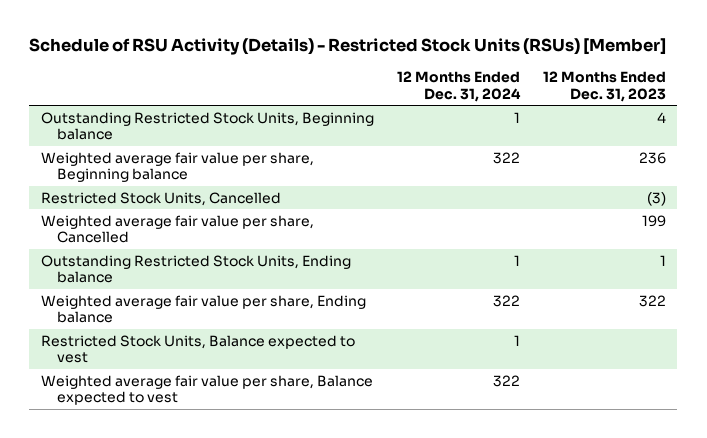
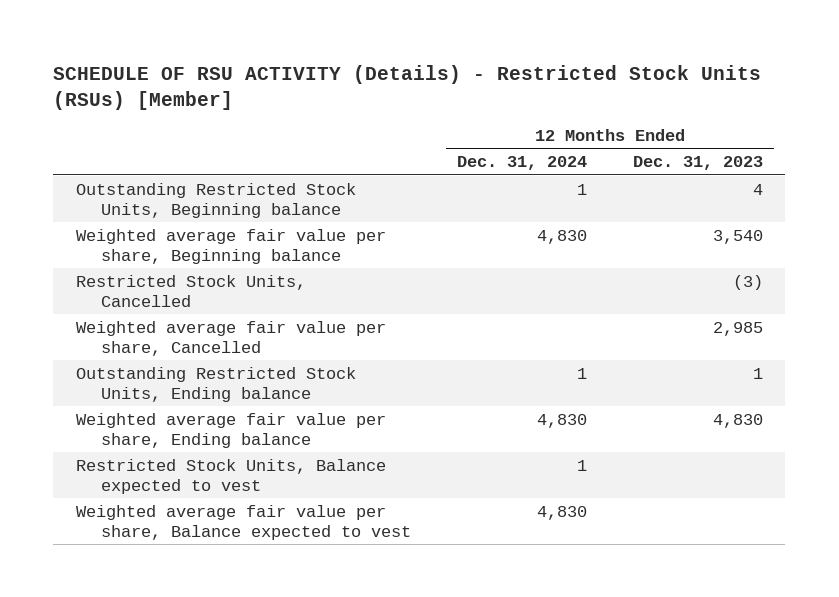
- Schedule of RSU Activity (Details) - Restricted Stock Units (RSUs) [Member]
+ SCHEDULE OF RSU ACTIVITY (Details) - Restricted Stock Units (RSUs) [Member]
- Weighted average fair value per share, Beginning balance | 322 | 236
+ Weighted average fair value per share, Beginning balance | 4,830 | 3,540
- Weighted average fair value per share, Cancelled | | 199
+ Weighted average fair value per share, Cancelled | | 2,985
- Weighted average fair value per share, Ending balance | 322 | 322
+ Weighted average fair value per share, Ending balance | 4,830 | 4,830
- Weighted average fair value per share, Balance expected to vest | 322 |
+ Weighted average fair value per share, Balance expected to vest | 4,830 |

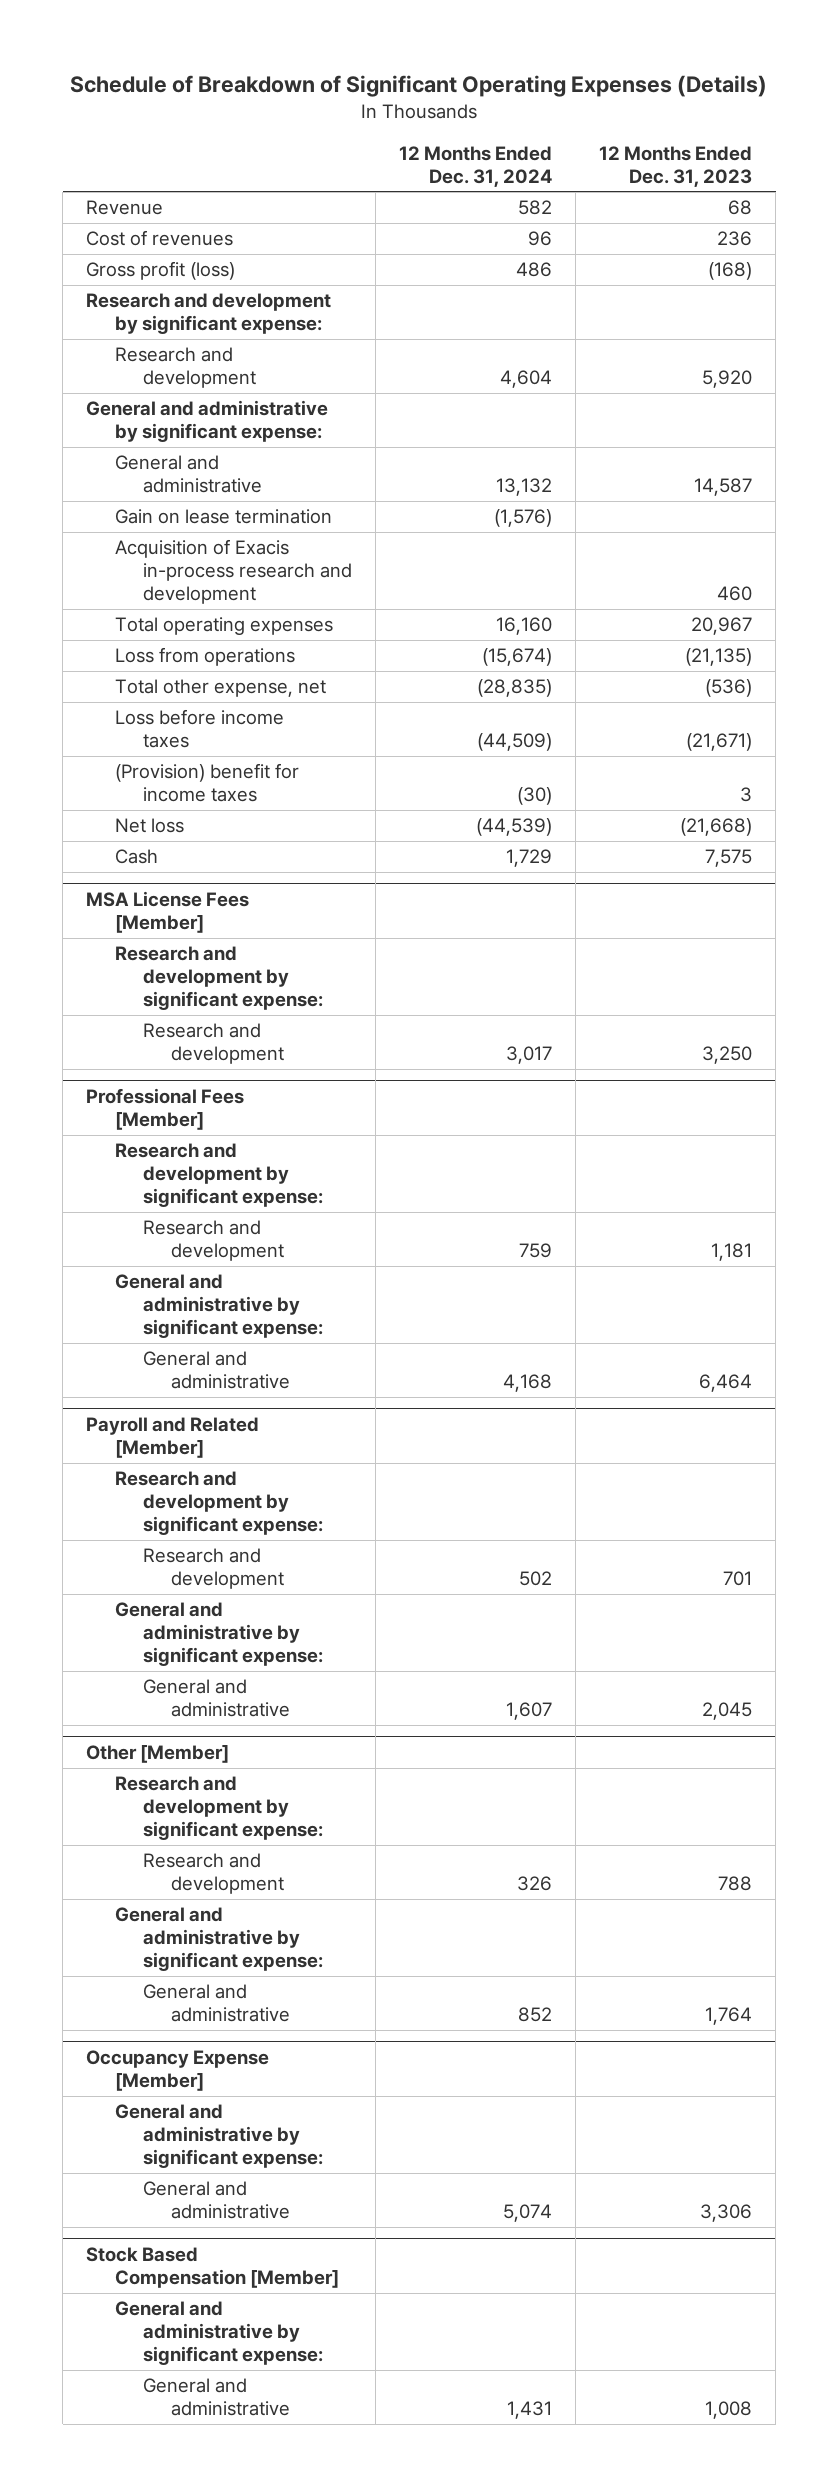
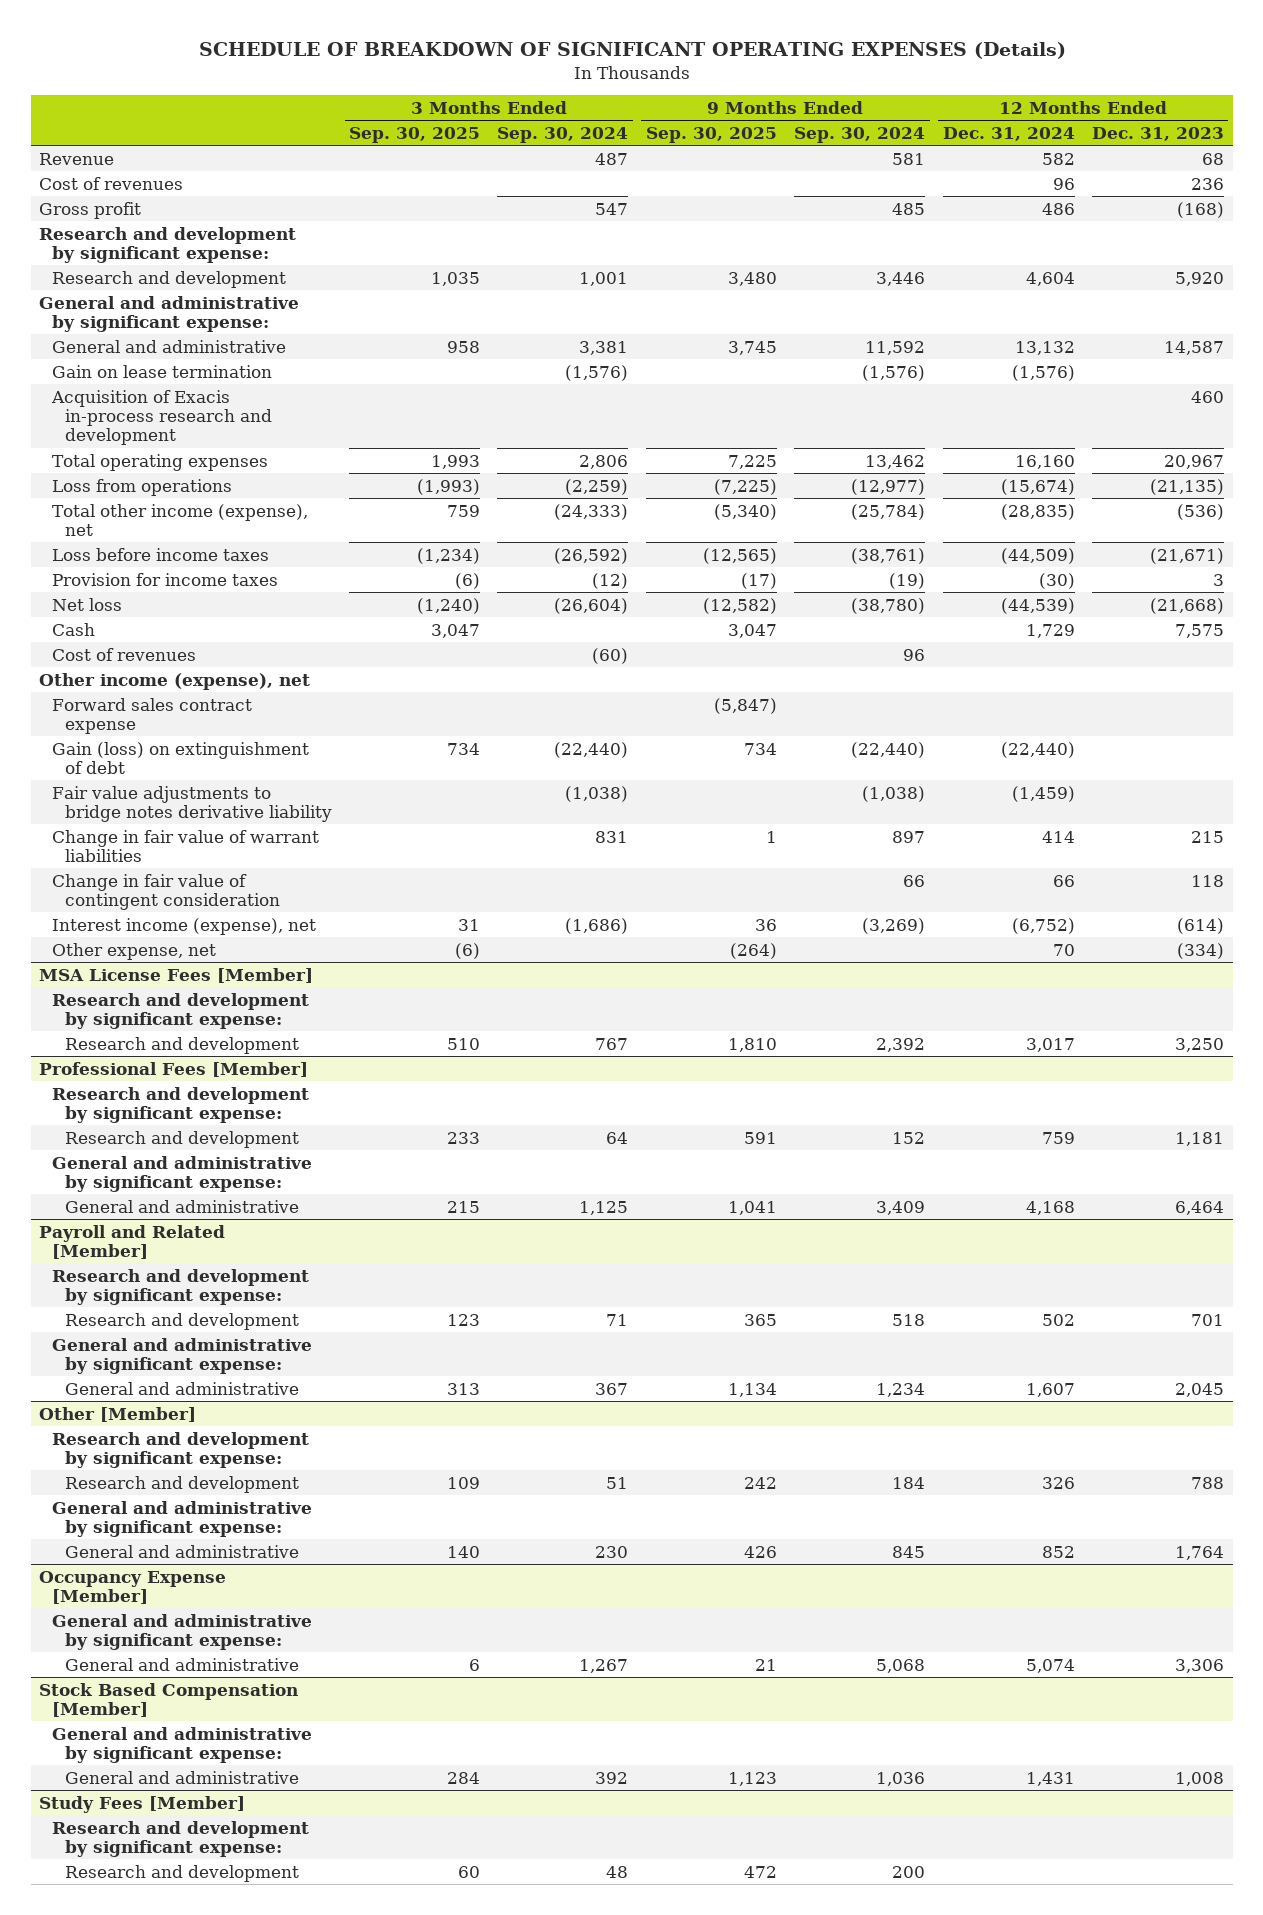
- Schedule of Breakdown of Significant Operating Expenses (Details)
+ SCHEDULE OF BREAKDOWN OF SIGNIFICANT OPERATING EXPENSES (Details)
- | 12 Months Ended Dec. 31, 2024 | 12 Months Ended Dec. 31, 2023
+ | 3 Months Ended Sep. 30, 2025 | 3 Months Ended Sep. 30, 2024 | 9 Months Ended Sep. 30, 2025 | 9 Months Ended Sep. 30, 2024 | 12 Months Ended Dec. 31, 2024 | 12 Months Ended Dec. 31, 2023
- Gross profit (loss) | 486 | (168)
+ Gross profit | | 547 | | 485 | 486 | (168)
- Total other expense, net | (28,835) | (536)
+ Total other income (expense), net | 759 | (24,333) | (5,340) | (25,784) | (28,835) | (536)
- (Provision) benefit for income taxes | (30) | 3
+ Provision for income taxes | (6) | (12) | (17) | (19) | (30) | 3
+ Cost of revenues | | (60) | | 96 | |
+ Other income (expense), net
+ Forward sales contract expense | | | (5,847) | | |
+ Gain (loss) on extinguishment of debt | 734 | (22,440) | 734 | (22,440) | (22,440) |
+ Fair value adjustments to bridge notes derivative liability | | (1,038) | | (1,038) | (1,459) |
+ Change in fair value of warrant liabilities | | 831 | 1 | 897 | 414 | 215
+ Change in fair value of contingent consideration | | | | 66 | 66 | 118
+ Interest income (expense), net | 31 | (1,686) | 36 | (3,269) | (6,752) | (614)
+ Other expense, net | (6) | | (264) | | 70 | (334)
+ Study Fees [Member]
+ Research and development by significant expense:
+ Research and development | 60 | 48 | 472 | 200 | |

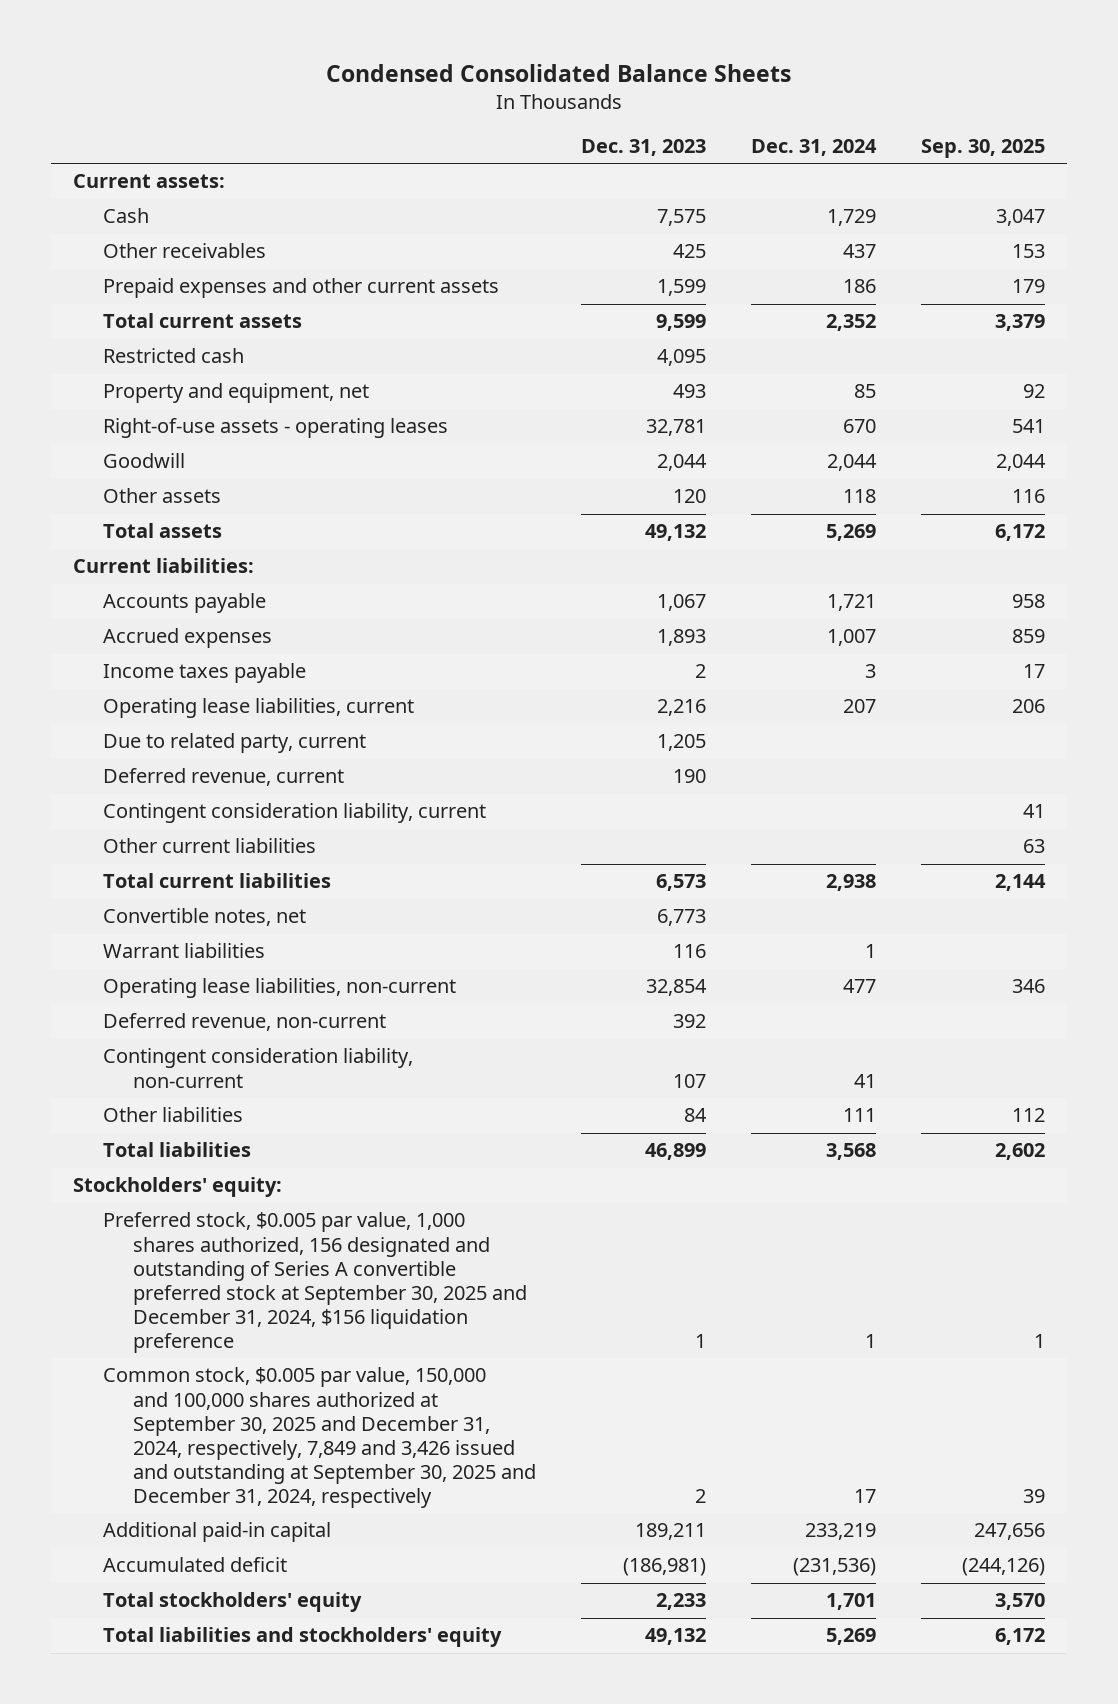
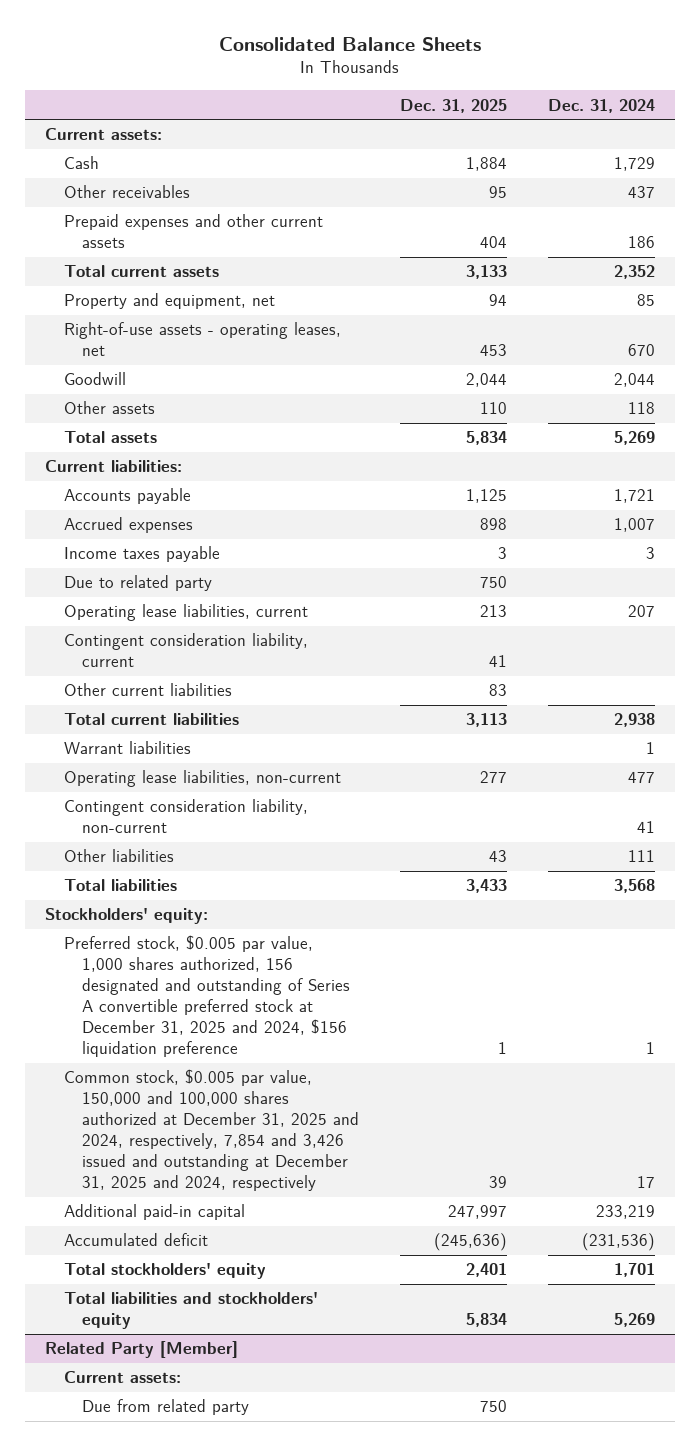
- Condensed Consolidated Balance Sheets
+ Consolidated Balance Sheets
- | Dec. 31, 2023 | Dec. 31, 2024 | Sep. 30, 2025
+ | Dec. 31, 2025 | Dec. 31, 2024
- Restricted cash | 4,095 | |
- Right-of-use assets - operating leases | 32,781 | 670 | 541
+ Right-of-use assets - operating leases, net | 453 | 670
+ Due to related party | 750 |
- Due to related party, current | 1,205 | |
- Deferred revenue, current | 190 | |
- Convertible notes, net | 6,773 | |
- Deferred revenue, non-current | 392 | |
- Preferred stock, $0.005 par value, 1,000 shares authorized, 156 designated and outstanding of Series A convertible preferred stock at September 30, 2025 and December 31, 2024, $156 liquidation preference | 1 | 1 | 1
- Common stock, $0.005 par value, 150,000 and 100,000 shares authorized at September 30, 2025 and December 31, 2024, respectively, 7,849 and 3,426 issued and outstanding at September 30, 2025 and December 31, 2024, respectively | 2 | 17 | 39
+ Preferred stock, $0.005 par value, 1,000 shares authorized, 156 designated and outstanding of Series A convertible preferred stock at December 31, 2025 and 2024, $156 liquidation preference | 1 | 1
+ Common stock, $0.005 par value, 150,000 and 100,000 shares authorized at December 31, 2025 and 2024, respectively, 7,854 and 3,426 issued and outstanding at December 31, 2025 and 2024, respectively | 39 | 17
+ Related Party [Member]
+ Current assets:
+ Due from related party | 750 |

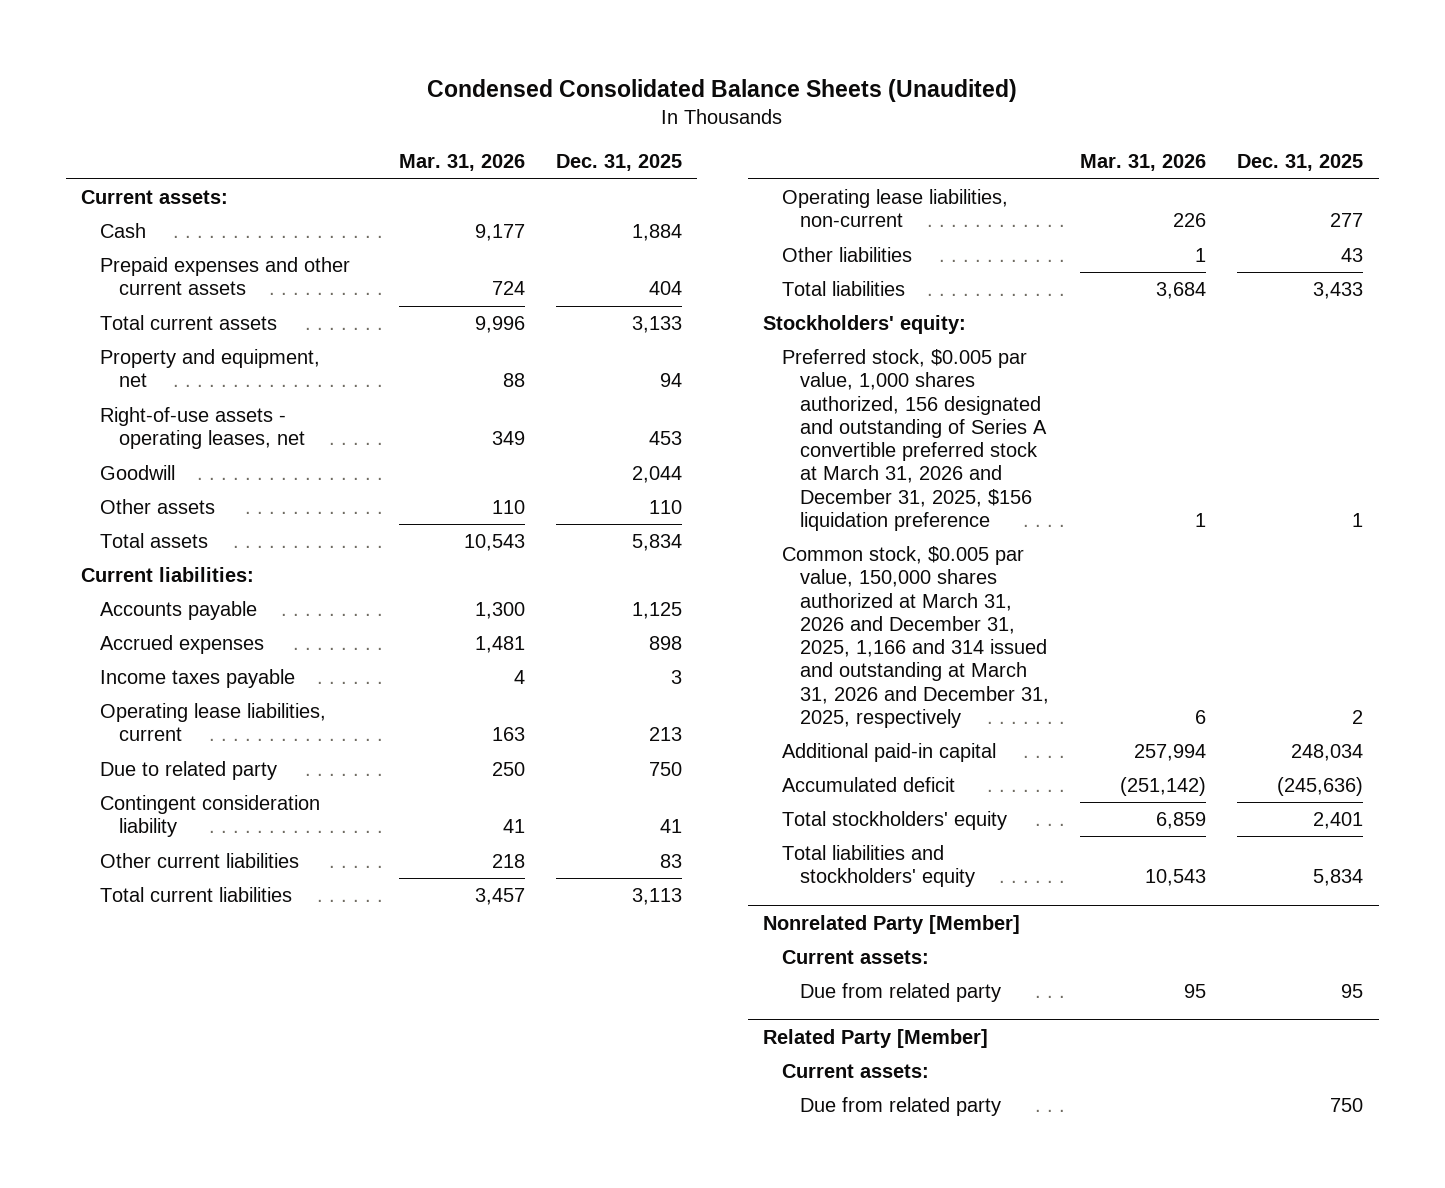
- Consolidated Balance Sheets
+ Condensed Consolidated Balance Sheets (Unaudited)
- | Dec. 31, 2025 | Dec. 31, 2024
+ | Mar. 31, 2026 | Dec. 31, 2025
- Other receivables | 95 | 437
- Contingent consideration liability, current | 41 |
moved down: Due to related party | 250 | 750
+ Contingent consideration liability | 41 | 41
- Warrant liabilities | | 1
- Contingent consideration liability, non-current | | 41
- Preferred stock, $0.005 par value, 1,000 shares authorized, 156 designated and outstanding of Series A convertible preferred stock at December 31, 2025 and 2024, $156 liquidation preference | 1 | 1
- Common stock, $0.005 par value, 150,000 and 100,000 shares authorized at December 31, 2025 and 2024, respectively, 7,854 and 3,426 issued and outstanding at December 31, 2025 and 2024, respectively | 39 | 17
- Additional paid-in capital | 247,997 | 233,219
+ Preferred stock, $0.005 par value, 1,000 shares authorized, 156 designated and outstanding of Series A convertible preferred stock at March 31, 2026 and December 31, 2025, $156 liquidation preference | 1 | 1
+ Common stock, $0.005 par value, 150,000 shares authorized at March 31, 2026 and December 31, 2025, 1,166 and 314 issued and outstanding at March 31, 2026 and December 31, 2025, respectively | 6 | 2
+ Additional paid-in capital | 257,994 | 248,034
+ Nonrelated Party [Member]
+ Current assets:
+ Due from related party | 95 | 95

